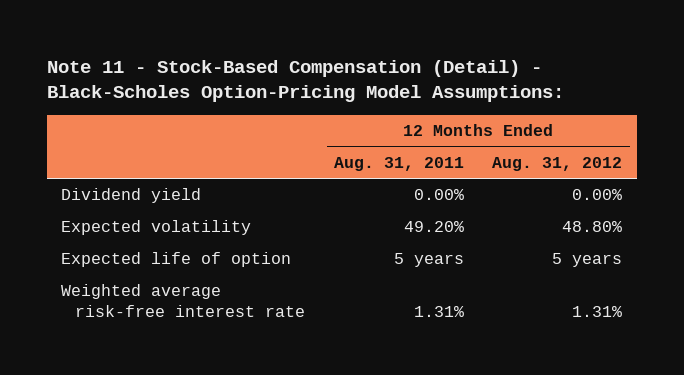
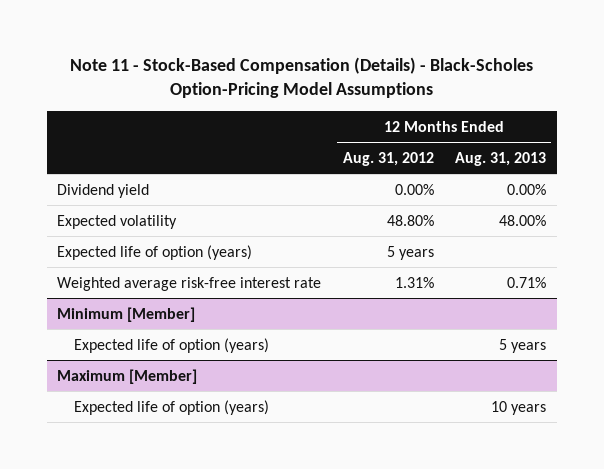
- Note 11 - Stock-Based Compensation (Detail) - Black-Scholes Option-Pricing Model Assumptions:
+ Note 11 - Stock-Based Compensation (Details) - Black-Scholes Option-Pricing Model Assumptions
- | 12 Months Ended Aug. 31, 2011 | 12 Months Ended Aug. 31, 2012
+ | 12 Months Ended Aug. 31, 2012 | 12 Months Ended Aug. 31, 2013
- Expected life of option | 5 years | 5 years
+ Expected life of option (years) | 5 years |
+ Minimum [Member]
+ Expected life of option (years) | | 5 years
+ Maximum [Member]
+ Expected life of option (years) | | 10 years

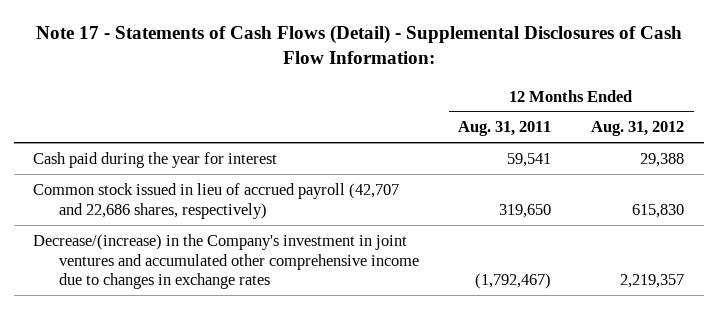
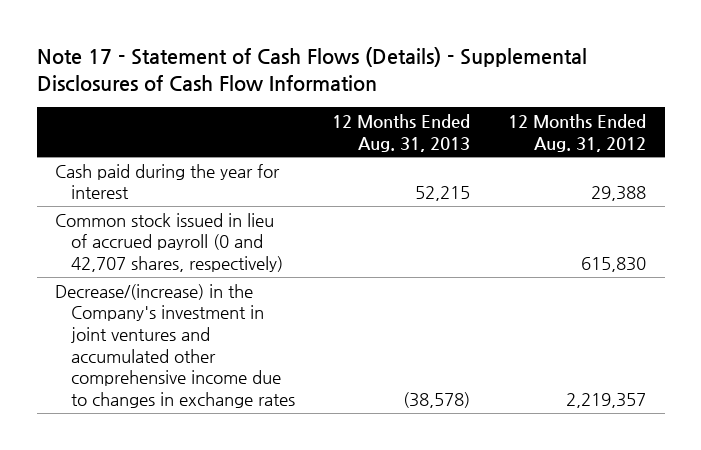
- Note 17 - Statements of Cash Flows (Detail) - Supplemental Disclosures of Cash Flow Information:
+ Note 17 - Statement of Cash Flows (Details) - Supplemental Disclosures of Cash Flow Information
- | 12 Months Ended Aug. 31, 2011 | 12 Months Ended Aug. 31, 2012
+ | 12 Months Ended Aug. 31, 2013 | 12 Months Ended Aug. 31, 2012
- Common stock issued in lieu of accrued payroll (42,707 and 22,686 shares, respectively) | 319,650 | 615,830
+ Common stock issued in lieu of accrued payroll (0 and 42,707 shares, respectively) | | 615,830

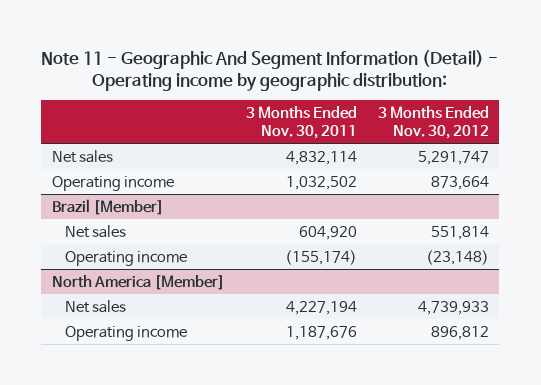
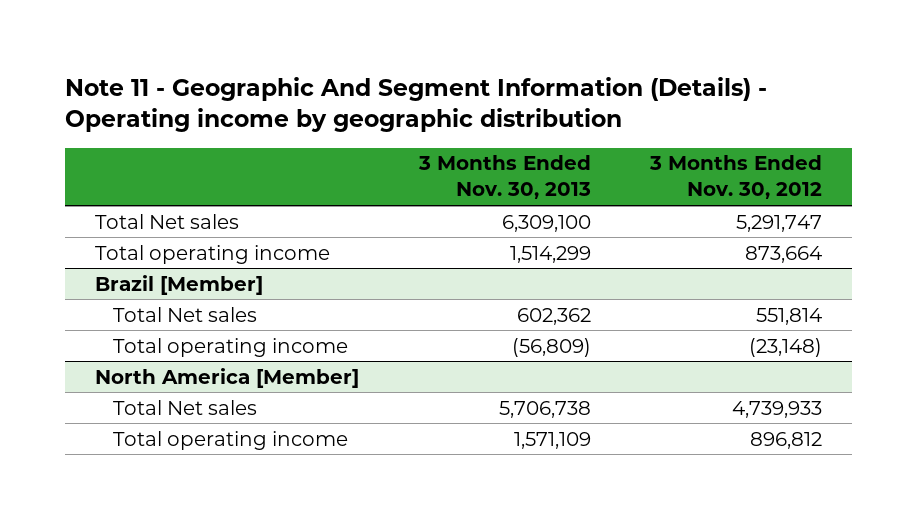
- Note 11 - Geographic And Segment Information (Detail) - Operating income by geographic distribution:
+ Note 11 - Geographic And Segment Information (Details) - Operating income by geographic distribution
- | 3 Months Ended Nov. 30, 2011 | 3 Months Ended Nov. 30, 2012
+ | 3 Months Ended Nov. 30, 2013 | 3 Months Ended Nov. 30, 2012
- Net sales | 4,832,114 | 5,291,747
- Operating income | 1,032,502 | 873,664
+ Total Net sales | 6,309,100 | 5,291,747
+ Total operating income | 1,514,299 | 873,664
@ Brazil [Member]
- Net sales | 604,920 | 551,814
- Operating income | (155,174) | (23,148)
+ Total Net sales | 602,362 | 551,814
+ Total operating income | (56,809) | (23,148)
@ North America [Member]
- Net sales | 4,227,194 | 4,739,933
- Operating income | 1,187,676 | 896,812
+ Total Net sales | 5,706,738 | 4,739,933
+ Total operating income | 1,571,109 | 896,812

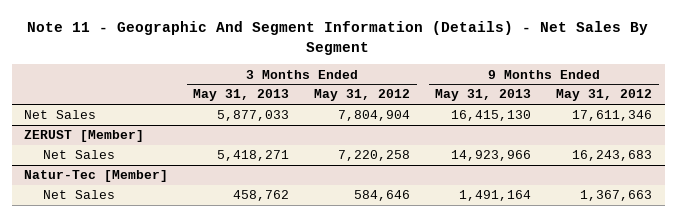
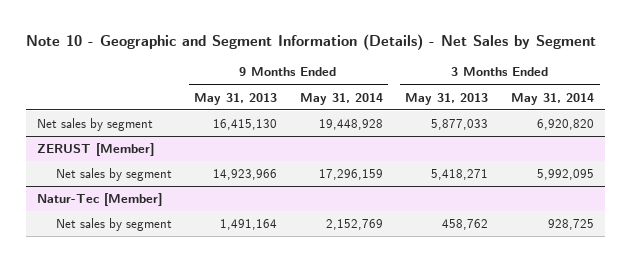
- Note 11 - Geographic And Segment Information (Details) - Net Sales By Segment
+ Note 10 - Geographic and Segment Information (Details) - Net Sales by Segment
- | 3 Months Ended May 31, 2013 | 3 Months Ended May 31, 2012 | 9 Months Ended May 31, 2013 | 9 Months Ended May 31, 2012
+ | 9 Months Ended May 31, 2013 | 9 Months Ended May 31, 2014 | 3 Months Ended May 31, 2013 | 3 Months Ended May 31, 2014
- Net Sales | 5,877,033 | 7,804,904 | 16,415,130 | 17,611,346
+ Net sales by segment | 16,415,130 | 19,448,928 | 5,877,033 | 6,920,820
@ ZERUST [Member]
- Net Sales | 5,418,271 | 7,220,258 | 14,923,966 | 16,243,683
+ Net sales by segment | 14,923,966 | 17,296,159 | 5,418,271 | 5,992,095
@ Natur-Tec [Member]
- Net Sales | 458,762 | 584,646 | 1,491,164 | 1,367,663
+ Net sales by segment | 1,491,164 | 2,152,769 | 458,762 | 928,725

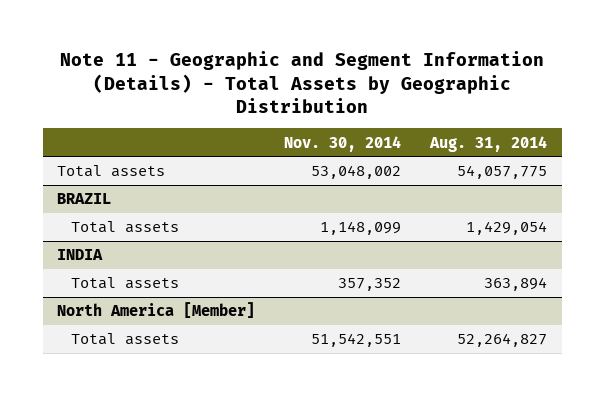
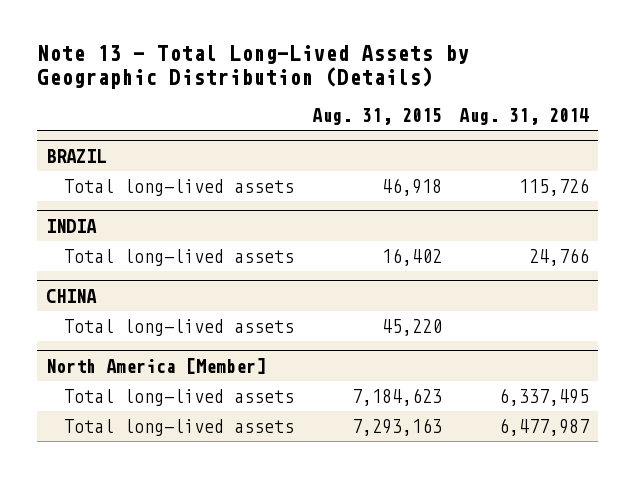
- Note 11 - Geographic and Segment Information (Details) - Total Assets by Geographic Distribution
+ Note 13 - Total Long-Lived Assets by Geographic Distribution (Details)
- | Nov. 30, 2014 | Aug. 31, 2014
+ | Aug. 31, 2015 | Aug. 31, 2014
- Total assets | 53,048,002 | 54,057,775
@ BRAZIL
- Total assets | 1,148,099 | 1,429,054
+ Total long-lived assets | 46,918 | 115,726
@ INDIA
- Total assets | 357,352 | 363,894
+ Total long-lived assets | 16,402 | 24,766
+ CHINA
+ Total long-lived assets | 45,220 |
@ North America [Member]
- Total assets | 51,542,551 | 52,264,827
+ Total long-lived assets | 7,184,623 | 6,337,495
+ Total long-lived assets | 7,293,163 | 6,477,987

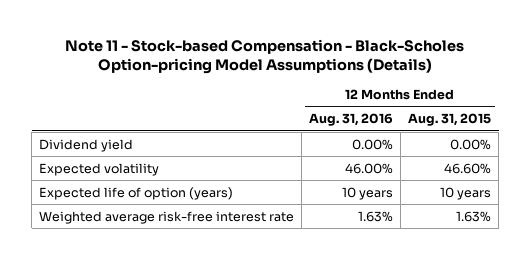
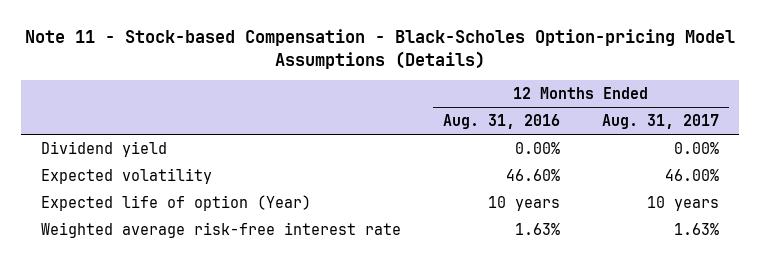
- | 12 Months Ended Aug. 31, 2016 | 12 Months Ended Aug. 31, 2015
+ | 12 Months Ended Aug. 31, 2016 | 12 Months Ended Aug. 31, 2017
- Expected volatility | 46.00% | 46.60%
- Expected life of option (years) | 10 years | 10 years
+ Expected volatility | 46.60% | 46.00%
+ Expected life of option (Year) | 10 years | 10 years

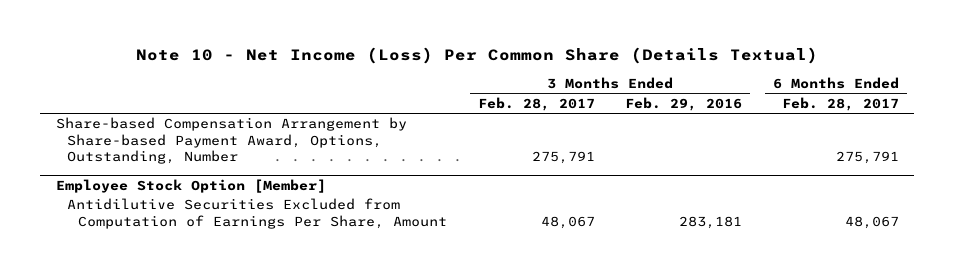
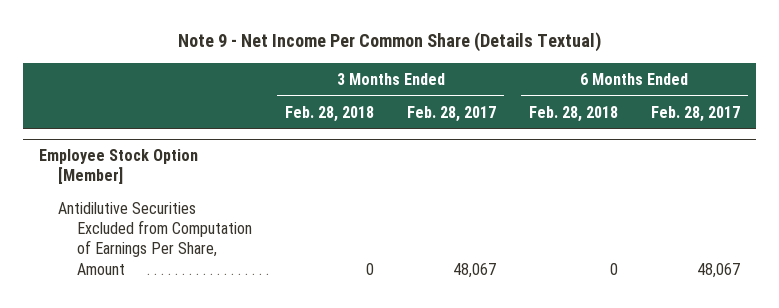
- Note 10 - Net Income (Loss) Per Common Share (Details Textual)
+ Note 9 - Net Income Per Common Share (Details Textual)
- | 3 Months Ended Feb. 28, 2017 | 3 Months Ended Feb. 29, 2016 | 6 Months Ended Feb. 28, 2017
+ | 3 Months Ended Feb. 28, 2018 | 3 Months Ended Feb. 28, 2017 | 6 Months Ended Feb. 28, 2018 | 6 Months Ended Feb. 28, 2017
- Share-based Compensation Arrangement by Share-based Payment Award, Options, Outstanding, Number | 275,791 | | 275,791

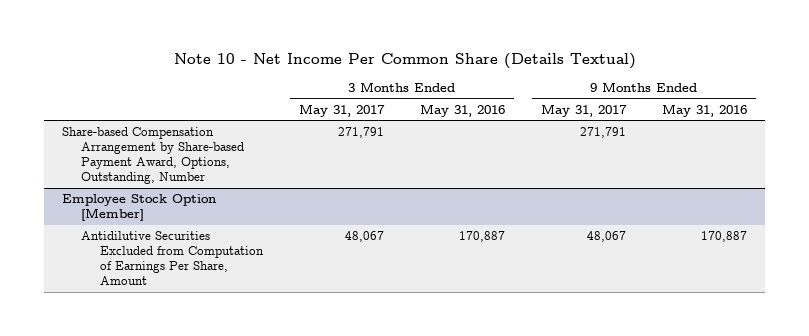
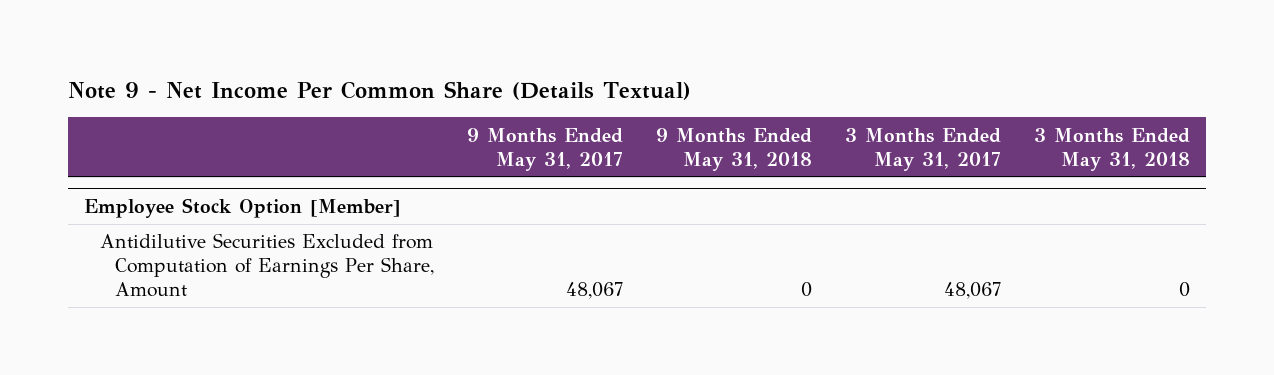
- Note 10 - Net Income Per Common Share (Details Textual)
+ Note 9 - Net Income Per Common Share (Details Textual)
- | 3 Months Ended May 31, 2017 | 3 Months Ended May 31, 2016 | 9 Months Ended May 31, 2017 | 9 Months Ended May 31, 2016
+ | 9 Months Ended May 31, 2017 | 9 Months Ended May 31, 2018 | 3 Months Ended May 31, 2017 | 3 Months Ended May 31, 2018
- Share-based Compensation Arrangement by Share-based Payment Award, Options, Outstanding, Number | 271,791 | | 271,791 |

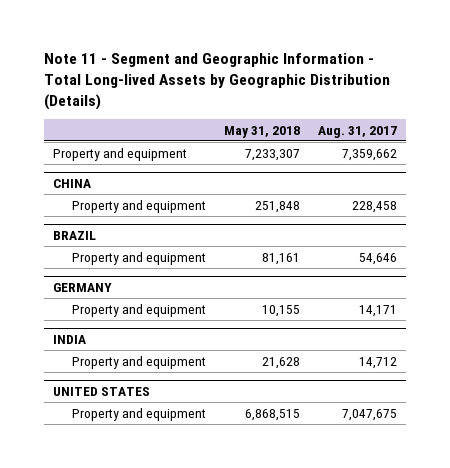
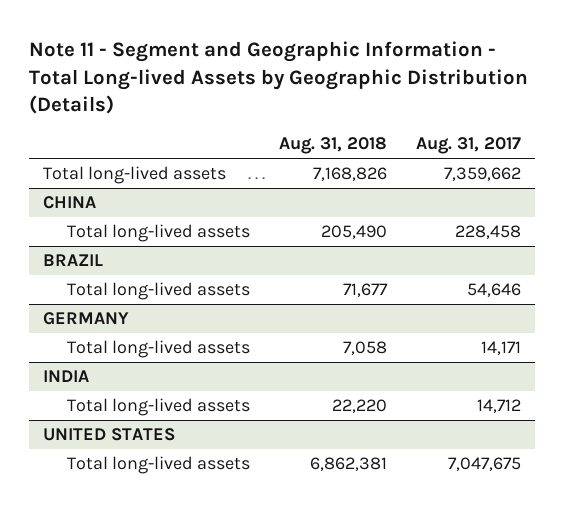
- | May 31, 2018 | Aug. 31, 2017
+ | Aug. 31, 2018 | Aug. 31, 2017
- Property and equipment | 7,233,307 | 7,359,662
+ Total long-lived assets | 7,168,826 | 7,359,662
@ CHINA
- Property and equipment | 251,848 | 228,458
+ Total long-lived assets | 205,490 | 228,458
@ BRAZIL
- Property and equipment | 81,161 | 54,646
+ Total long-lived assets | 71,677 | 54,646
@ GERMANY
- Property and equipment | 10,155 | 14,171
+ Total long-lived assets | 7,058 | 14,171
@ INDIA
- Property and equipment | 21,628 | 14,712
+ Total long-lived assets | 22,220 | 14,712
@ UNITED STATES
- Property and equipment | 6,868,515 | 7,047,675
+ Total long-lived assets | 6,862,381 | 7,047,675

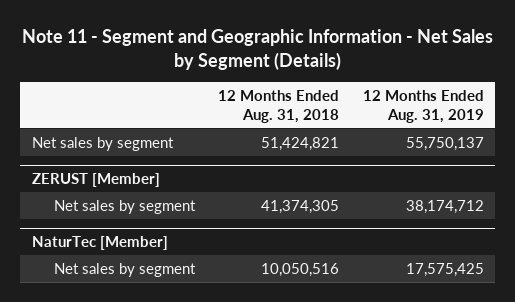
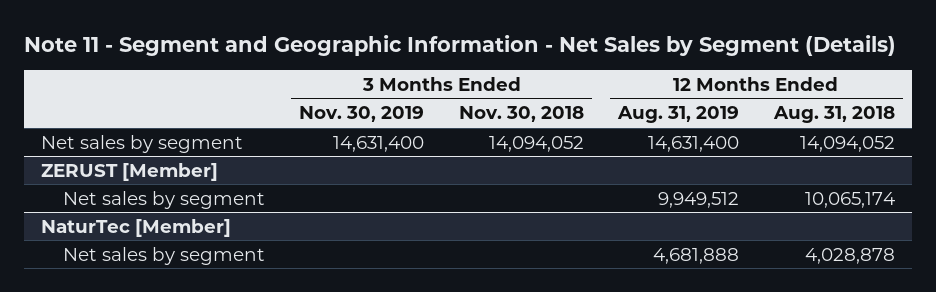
- | 12 Months Ended Aug. 31, 2018 | 12 Months Ended Aug. 31, 2019
+ | 3 Months Ended Nov. 30, 2019 | 3 Months Ended Nov. 30, 2018 | 12 Months Ended Aug. 31, 2019 | 12 Months Ended Aug. 31, 2018
- Net sales by segment | 51,424,821 | 55,750,137
+ Net sales by segment | 14,631,400 | 14,094,052 | 14,631,400 | 14,094,052
@ ZERUST [Member]
- Net sales by segment | 41,374,305 | 38,174,712
+ Net sales by segment | | | 9,949,512 | 10,065,174
@ NaturTec [Member]
- Net sales by segment | 10,050,516 | 17,575,425
+ Net sales by segment | | | 4,681,888 | 4,028,878

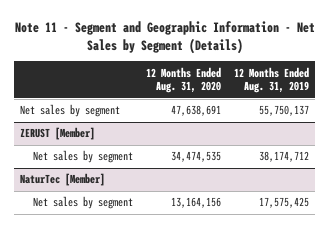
- | 3 Months Ended Nov. 30, 2019 | 3 Months Ended Nov. 30, 2018 | 12 Months Ended Aug. 31, 2019 | 12 Months Ended Aug. 31, 2018
+ | 12 Months Ended Aug. 31, 2020 | 12 Months Ended Aug. 31, 2019
- Net sales by segment | 14,631,400 | 14,094,052 | 14,631,400 | 14,094,052
+ Net sales by segment | 47,638,691 | 55,750,137
@ ZERUST [Member]
- Net sales by segment | | | 9,949,512 | 10,065,174
+ Net sales by segment | 34,474,535 | 38,174,712
@ NaturTec [Member]
- Net sales by segment | | | 4,681,888 | 4,028,878
+ Net sales by segment | 13,164,156 | 17,575,425

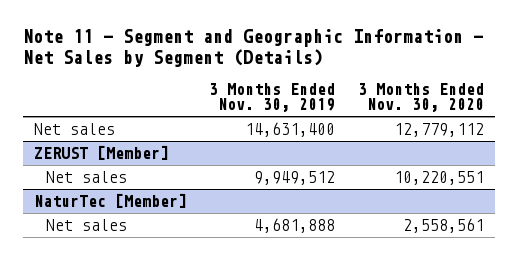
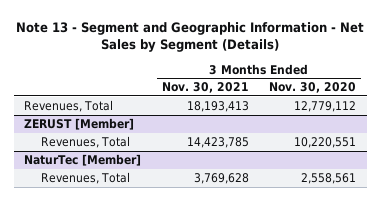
- Note 11 - Segment and Geographic Information - Net Sales by Segment (Details)
+ Note 13 - Segment and Geographic Information - Net Sales by Segment (Details)
- | 3 Months Ended Nov. 30, 2019 | 3 Months Ended Nov. 30, 2020
+ | 3 Months Ended Nov. 30, 2021 | 3 Months Ended Nov. 30, 2020
- Net sales | 14,631,400 | 12,779,112
+ Revenues, Total | 18,193,413 | 12,779,112
@ ZERUST [Member]
- Net sales | 9,949,512 | 10,220,551
+ Revenues, Total | 14,423,785 | 10,220,551
@ NaturTec [Member]
- Net sales | 4,681,888 | 2,558,561
+ Revenues, Total | 3,769,628 | 2,558,561

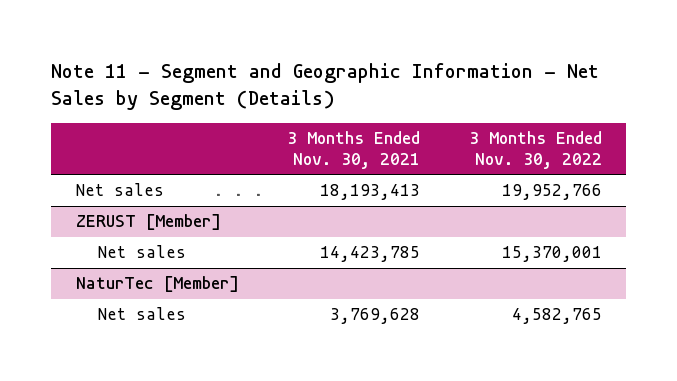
- Note 13 - Segment and Geographic Information - Net Sales by Segment (Details)
+ Note 11 - Segment and Geographic Information - Net Sales by Segment (Details)
- | 3 Months Ended Nov. 30, 2021 | 3 Months Ended Nov. 30, 2020
+ | 3 Months Ended Nov. 30, 2021 | 3 Months Ended Nov. 30, 2022
- Revenues, Total | 18,193,413 | 12,779,112
+ Net sales | 18,193,413 | 19,952,766
@ ZERUST [Member]
- Revenues, Total | 14,423,785 | 10,220,551
+ Net sales | 14,423,785 | 15,370,001
@ NaturTec [Member]
- Revenues, Total | 3,769,628 | 2,558,561
+ Net sales | 3,769,628 | 4,582,765

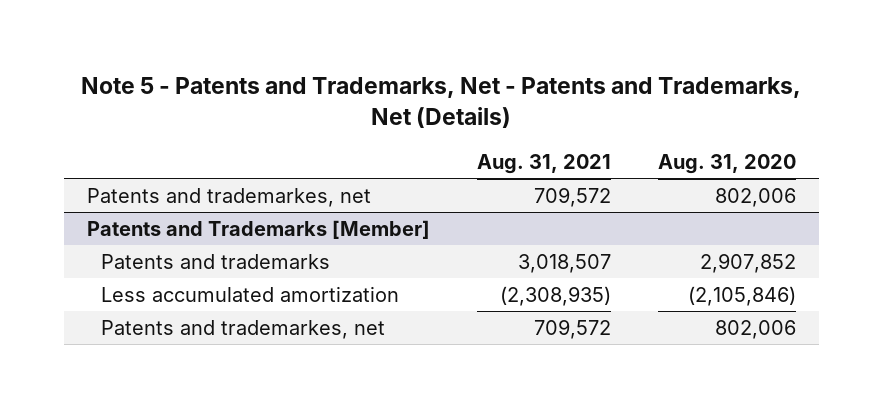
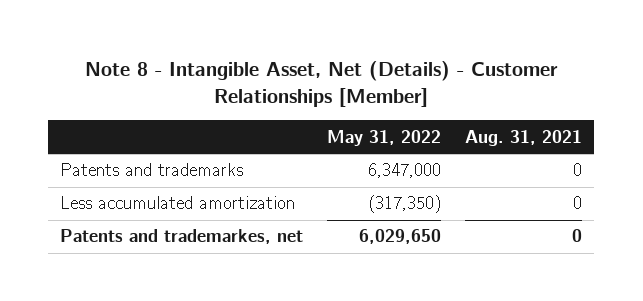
- Note 5 - Patents and Trademarks, Net - Patents and Trademarks, Net (Details)
+ Note 8 - Intangible Asset, Net (Details) - Customer Relationships [Member]
- | Aug. 31, 2021 | Aug. 31, 2020
+ | May 31, 2022 | Aug. 31, 2021
- Patents and trademarkes, net | 709,572 | 802,006
- Patents and Trademarks [Member]
- Patents and trademarks | 3,018,507 | 2,907,852
- Less accumulated amortization | (2,308,935) | (2,105,846)
- Patents and trademarkes, net | 709,572 | 802,006
+ Patents and trademarks | 6,347,000 | 0
+ Less accumulated amortization | (317,350) | 0
+ Patents and trademarkes, net | 6,029,650 | 0

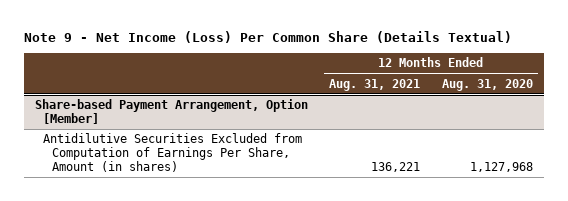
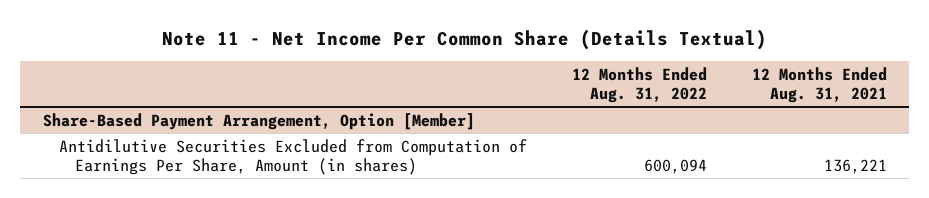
- Note 9 - Net Income (Loss) Per Common Share (Details Textual)
+ Note 11 - Net Income Per Common Share (Details Textual)
- | 12 Months Ended Aug. 31, 2021 | 12 Months Ended Aug. 31, 2020
+ | 12 Months Ended Aug. 31, 2022 | 12 Months Ended Aug. 31, 2021
- Share-based Payment Arrangement, Option [Member]
+ Share-Based Payment Arrangement, Option [Member]

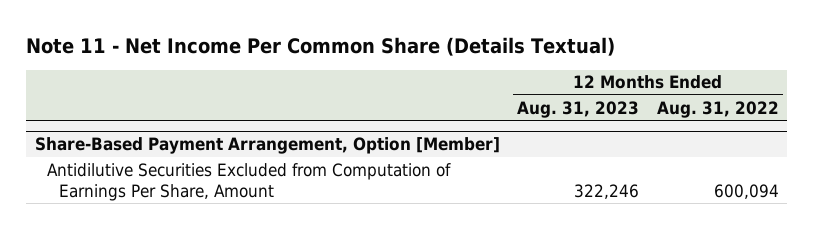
- | 12 Months Ended Aug. 31, 2022 | 12 Months Ended Aug. 31, 2021
+ | 12 Months Ended Aug. 31, 2023 | 12 Months Ended Aug. 31, 2022
@ Share-Based Payment Arrangement, Option [Member]
- Antidilutive Securities Excluded from Computation of Earnings Per Share, Amount (in shares) | 600,094 | 136,221
+ Antidilutive Securities Excluded from Computation of Earnings Per Share, Amount | 322,246 | 600,094

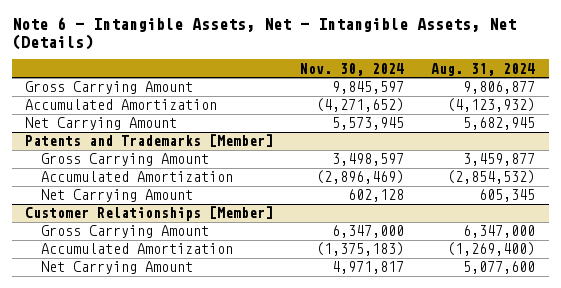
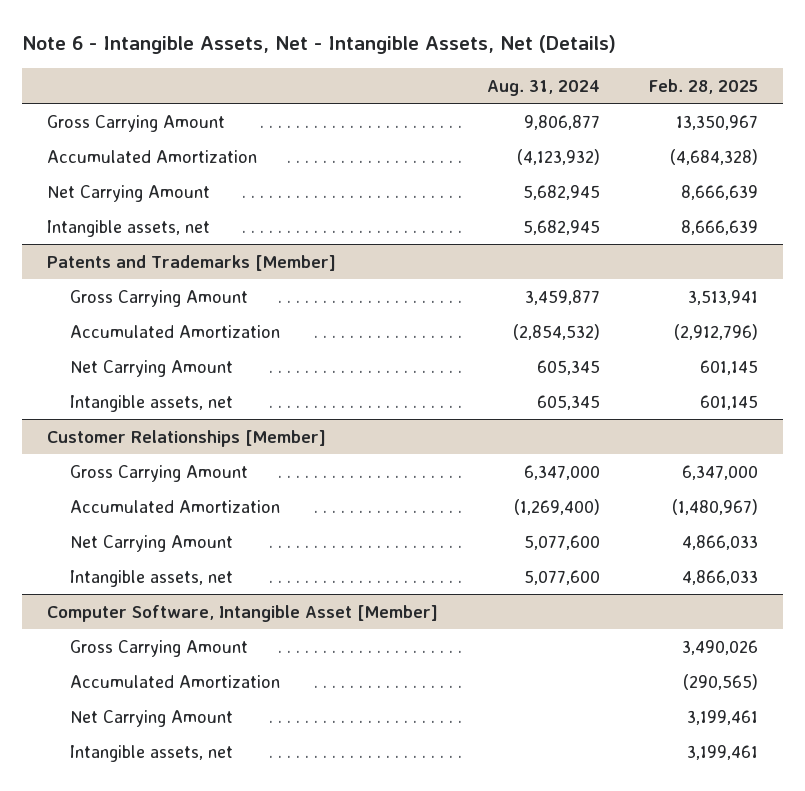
- | Nov. 30, 2024 | Aug. 31, 2024
+ | Aug. 31, 2024 | Feb. 28, 2025
+ Intangible assets, net | 5,682,945 | 8,666,639
@ Patents and Trademarks [Member]
+ Intangible assets, net | 605,345 | 601,145
@ Customer Relationships [Member]
+ Intangible assets, net | 5,077,600 | 4,866,033
+ Computer Software, Intangible Asset [Member]
+ Gross Carrying Amount | | 3,490,026
+ Accumulated Amortization | | (290,565)
+ Net Carrying Amount | | 3,199,461
+ Intangible assets, net | | 3,199,461

